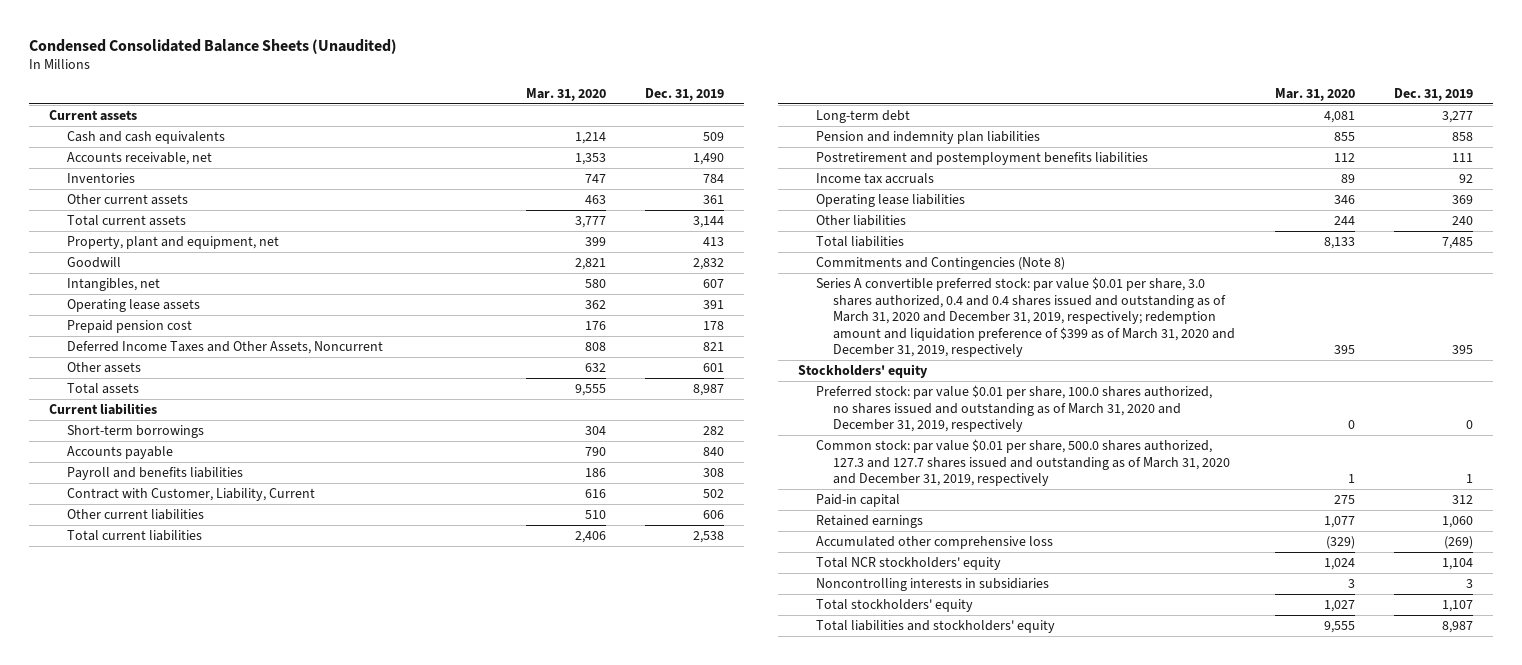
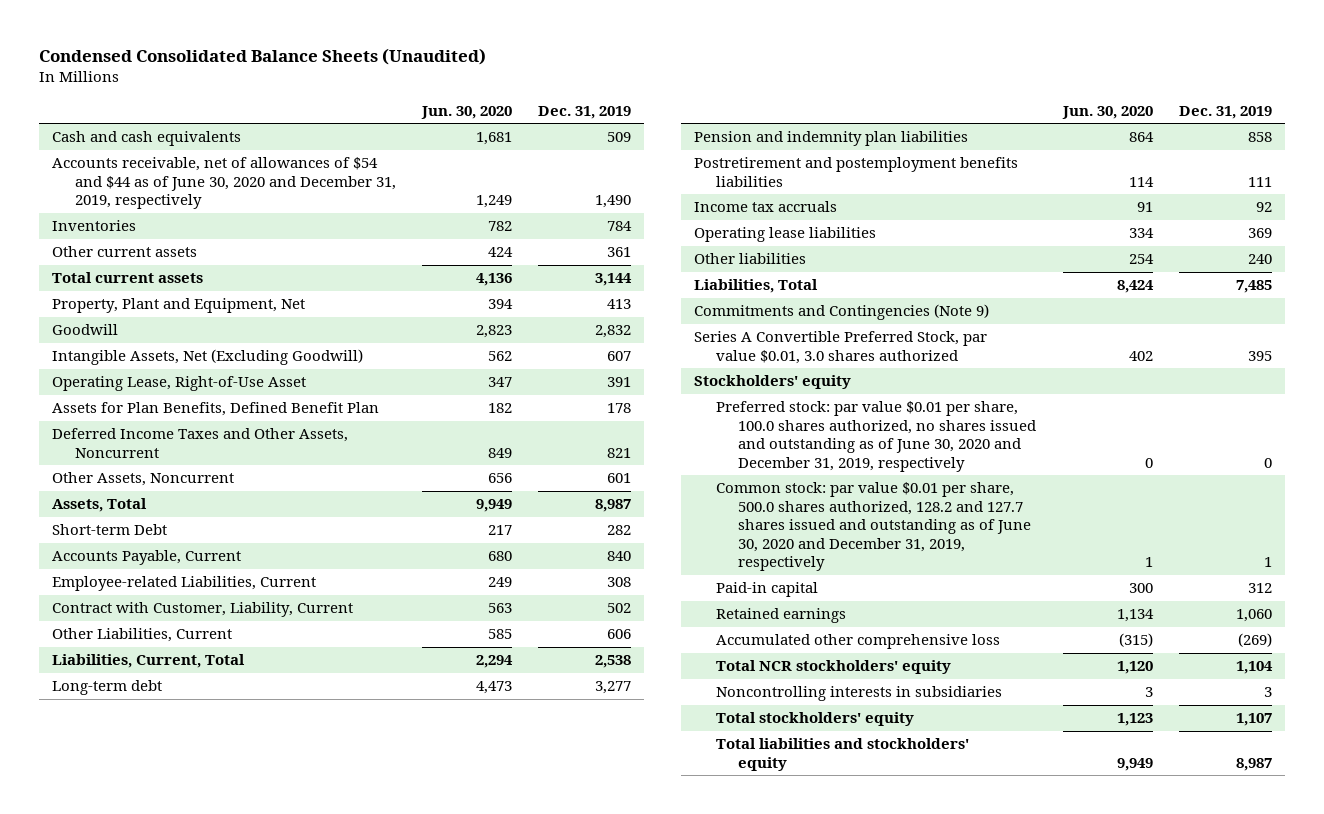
- | Mar. 31, 2020 | Dec. 31, 2019
+ | Jun. 30, 2020 | Dec. 31, 2019
- Current assets
- Accounts receivable, net | 1,353 | 1,490
+ Accounts receivable, net of allowances of $54 and $44 as of June 30, 2020 and December 31, 2019, respectively | 1,249 | 1,490
- Property, plant and equipment, net | 399 | 413
+ Property, Plant and Equipment, Net | 394 | 413
- Intangibles, net | 580 | 607
- Operating lease assets | 362 | 391
- Prepaid pension cost | 176 | 178
+ Intangible Assets, Net (Excluding Goodwill) | 562 | 607
+ Operating Lease, Right-of-Use Asset | 347 | 391
+ Assets for Plan Benefits, Defined Benefit Plan | 182 | 178
- Other assets | 632 | 601
- Total assets | 9,555 | 8,987
- Current liabilities
- Short-term borrowings | 304 | 282
- Accounts payable | 790 | 840
- Payroll and benefits liabilities | 186 | 308
+ Other Assets, Noncurrent | 656 | 601
+ Assets, Total | 9,949 | 8,987
+ Short-term Debt | 217 | 282
+ Accounts Payable, Current | 680 | 840
+ Employee-related Liabilities, Current | 249 | 308
- Other current liabilities | 510 | 606
- Total current liabilities | 2,406 | 2,538
+ Other Liabilities, Current | 585 | 606
+ Liabilities, Current, Total | 2,294 | 2,538
- Total liabilities | 8,133 | 7,485
- Commitments and Contingencies (Note 8)
- Series A convertible preferred stock: par value $0.01 per share, 3.0 shares authorized, 0.4 and 0.4 shares issued and outstanding as of March 31, 2020 and December 31, 2019, respectively; redemption amount and liquidation preference of $399 as of March 31, 2020 and December 31, 2019, respectively | 395 | 395
+ Liabilities, Total | 8,424 | 7,485
+ Commitments and Contingencies (Note 9)
+ Series A Convertible Preferred Stock, par value $0.01, 3.0 shares authorized | 402 | 395
- Preferred stock: par value $0.01 per share, 100.0 shares authorized, no shares issued and outstanding as of March 31, 2020 and December 31, 2019, respectively | 0 | 0
- Common stock: par value $0.01 per share, 500.0 shares authorized, 127.3 and 127.7 shares issued and outstanding as of March 31, 2020 and December 31, 2019, respectively | 1 | 1
+ Preferred stock: par value $0.01 per share, 100.0 shares authorized, no shares issued and outstanding as of June 30, 2020 and December 31, 2019, respectively | 0 | 0
+ Common stock: par value $0.01 per share, 500.0 shares authorized, 128.2 and 127.7 shares issued and outstanding as of June 30, 2020 and December 31, 2019, respectively | 1 | 1

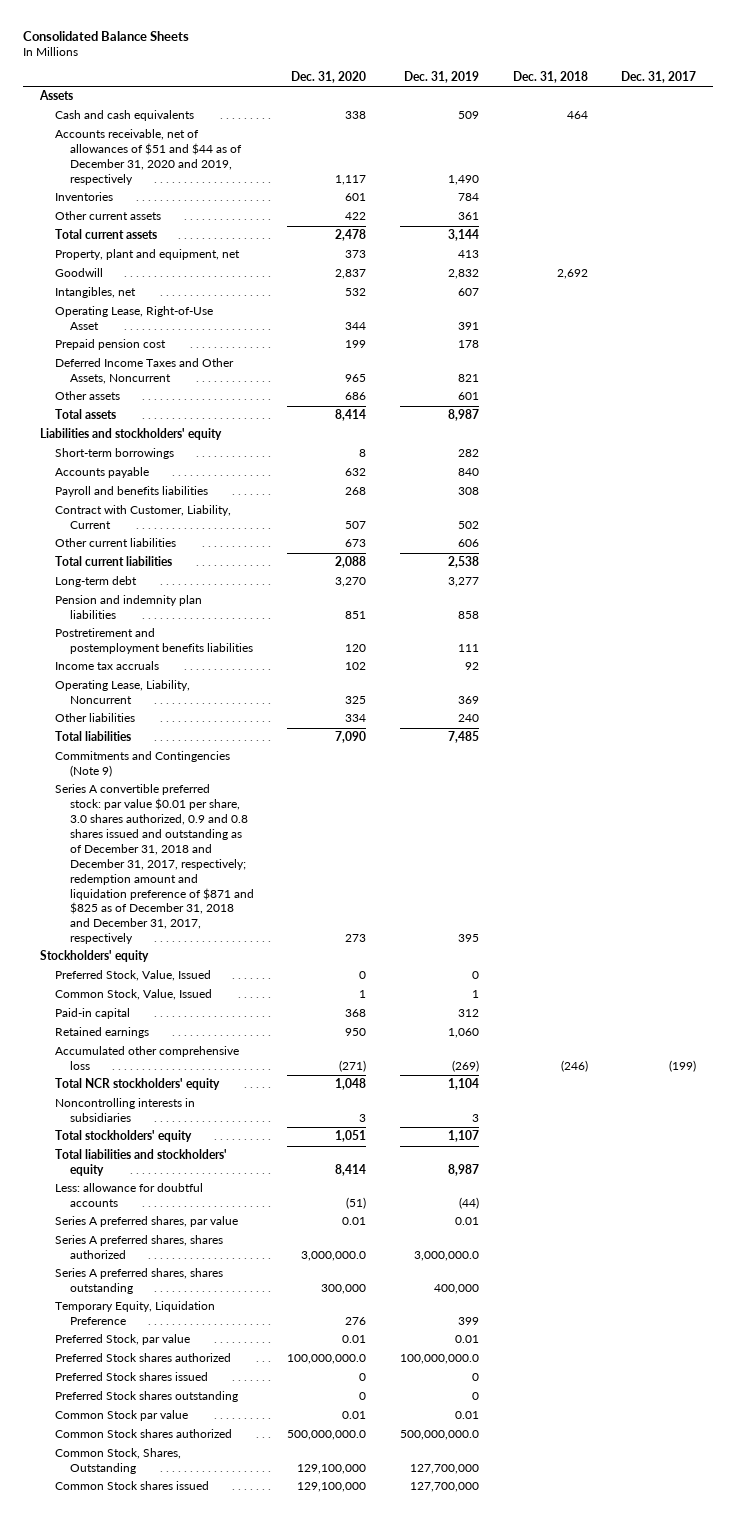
- Condensed Consolidated Balance Sheets (Unaudited)
+ Consolidated Balance Sheets
- | Jun. 30, 2020 | Dec. 31, 2019
+ | Dec. 31, 2020 | Dec. 31, 2019 | Dec. 31, 2018 | Dec. 31, 2017
+ Assets
- Accounts receivable, net of allowances of $54 and $44 as of June 30, 2020 and December 31, 2019, respectively | 1,249 | 1,490
+ Accounts receivable, net of allowances of $51 and $44 as of December 31, 2020 and 2019, respectively | 1,117 | 1,490 | |
- Property, Plant and Equipment, Net | 394 | 413
+ Property, plant and equipment, net | 373 | 413 | |
- Intangible Assets, Net (Excluding Goodwill) | 562 | 607
+ Intangibles, net | 532 | 607 | |
- Assets for Plan Benefits, Defined Benefit Plan | 182 | 178
+ Prepaid pension cost | 199 | 178 | |
- Other Assets, Noncurrent | 656 | 601
- Assets, Total | 9,949 | 8,987
- Short-term Debt | 217 | 282
- Accounts Payable, Current | 680 | 840
- Employee-related Liabilities, Current | 249 | 308
+ Other assets | 686 | 601 | |
+ Total assets | 8,414 | 8,987 | |
+ Liabilities and stockholders' equity
+ Short-term borrowings | 8 | 282 | |
+ Accounts payable | 632 | 840 | |
+ Payroll and benefits liabilities | 268 | 308 | |
- Other Liabilities, Current | 585 | 606
- Liabilities, Current, Total | 2,294 | 2,538
+ Other current liabilities | 673 | 606 | |
+ Total current liabilities | 2,088 | 2,538 | |
- Operating lease liabilities | 334 | 369
+ Operating Lease, Liability, Noncurrent | 325 | 369 | |
- Liabilities, Total | 8,424 | 7,485
+ Total liabilities | 7,090 | 7,485 | |
- Series A Convertible Preferred Stock, par value $0.01, 3.0 shares authorized | 402 | 395
+ Series A convertible preferred stock: par value $0.01 per share, 3.0 shares authorized, 0.9 and 0.8 shares issued and outstanding as of December 31, 2018 and December 31, 2017, respectively; redemption amount and liquidation preference of $871 and $825 as of December 31, 2018 and December 31, 2017, respectively | 273 | 395 | |
- Preferred stock: par value $0.01 per share, 100.0 shares authorized, no shares issued and outstanding as of June 30, 2020 and December 31, 2019, respectively | 0 | 0
- Common stock: par value $0.01 per share, 500.0 shares authorized, 128.2 and 127.7 shares issued and outstanding as of June 30, 2020 and December 31, 2019, respectively | 1 | 1
+ Preferred Stock, Value, Issued | 0 | 0 | |
+ Common Stock, Value, Issued | 1 | 1 | |
+ Less: allowance for doubtful accounts | (51) | (44) | |
+ Series A preferred shares, par value | 0.01 | 0.01 | |
+ Series A preferred shares, shares authorized | 3,000,000.0 | 3,000,000.0 | |
+ Series A preferred shares, shares outstanding | 300,000 | 400,000 | |
+ Temporary Equity, Liquidation Preference | 276 | 399 | |
+ Preferred Stock, par value | 0.01 | 0.01 | |
+ Preferred Stock shares authorized | 100,000,000.0 | 100,000,000.0 | |
+ Preferred Stock shares issued | 0 | 0 | |
+ Preferred Stock shares outstanding | 0 | 0 | |
+ Common Stock par value | 0.01 | 0.01 | |
+ Common Stock shares authorized | 500,000,000.0 | 500,000,000.0 | |
+ Common Stock, Shares, Outstanding | 129,100,000 | 127,700,000 | |
+ Common Stock shares issued | 129,100,000 | 127,700,000 | |

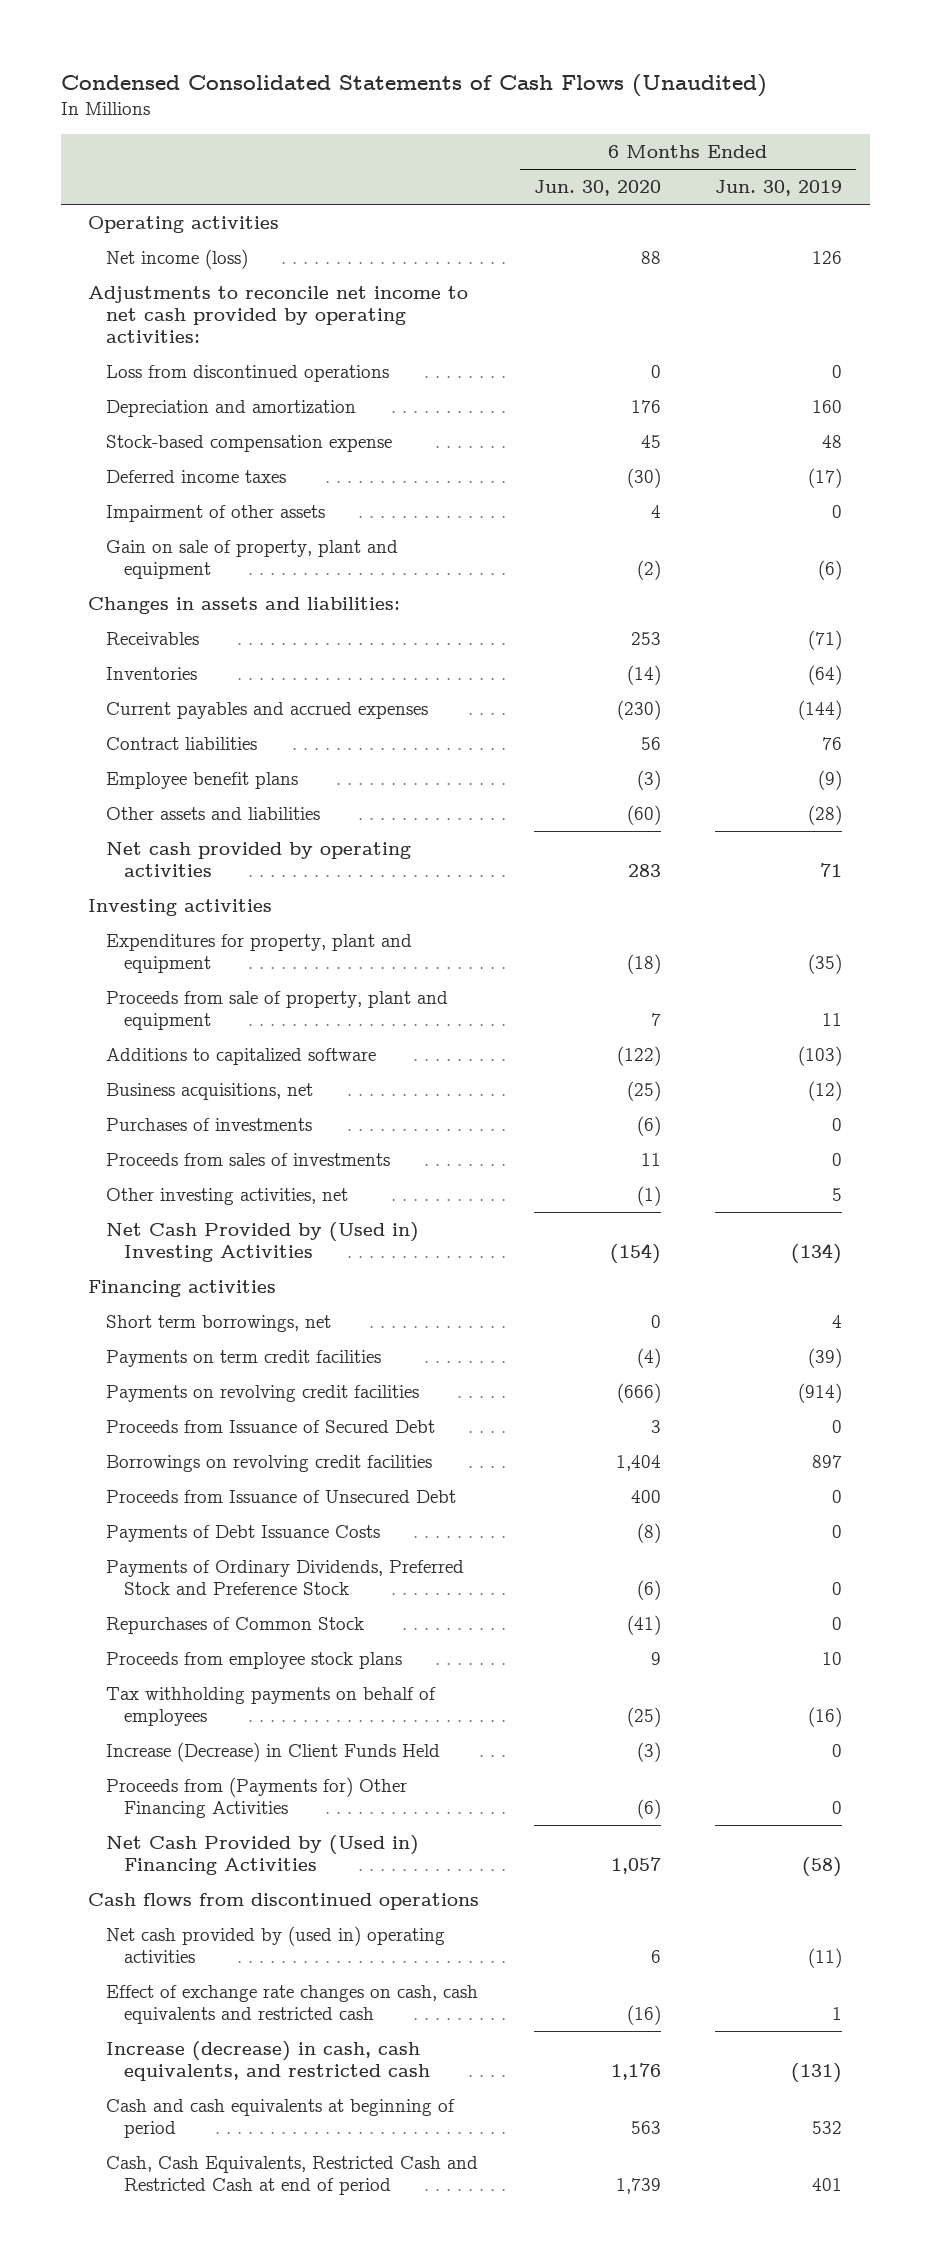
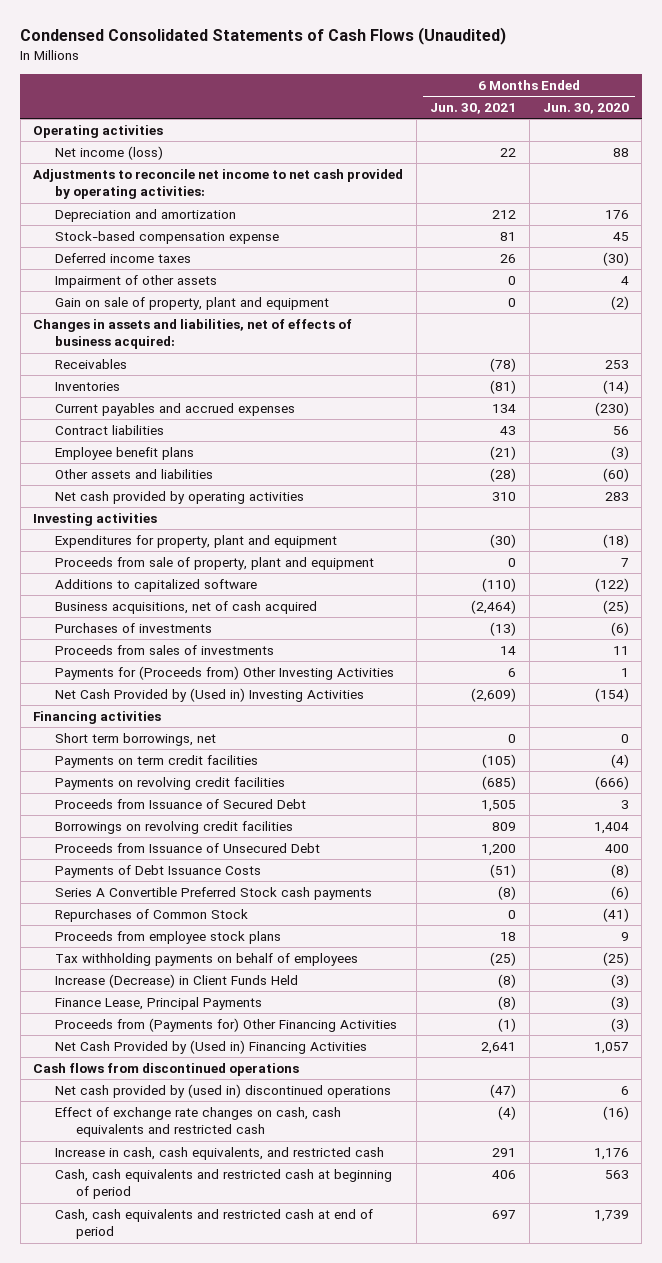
- | 6 Months Ended Jun. 30, 2020 | 6 Months Ended Jun. 30, 2019
+ | 6 Months Ended Jun. 30, 2021 | 6 Months Ended Jun. 30, 2020
- Loss from discontinued operations | 0 | 0
- Changes in assets and liabilities:
+ Changes in assets and liabilities, net of effects of business acquired:
- Business acquisitions, net | (25) | (12)
+ Business acquisitions, net of cash acquired | (2,464) | (25)
- Other investing activities, net | (1) | 5
+ Payments for (Proceeds from) Other Investing Activities | 6 | 1
- Payments of Ordinary Dividends, Preferred Stock and Preference Stock | (6) | 0
+ Series A Convertible Preferred Stock cash payments | (8) | (6)
- Proceeds from (Payments for) Other Financing Activities | (6) | 0
+ Finance Lease, Principal Payments | (8) | (3)
+ Proceeds from (Payments for) Other Financing Activities | (1) | (3)
- Net cash provided by (used in) operating activities | 6 | (11)
+ Net cash provided by (used in) discontinued operations | (47) | 6
- Increase (decrease) in cash, cash equivalents, and restricted cash | 1,176 | (131)
- Cash and cash equivalents at beginning of period | 563 | 532
- Cash, Cash Equivalents, Restricted Cash and Restricted Cash at end of period | 1,739 | 401
+ Increase in cash, cash equivalents, and restricted cash | 291 | 1,176
+ Cash, cash equivalents and restricted cash at beginning of period | 406 | 563
+ Cash, cash equivalents and restricted cash at end of period | 697 | 1,739

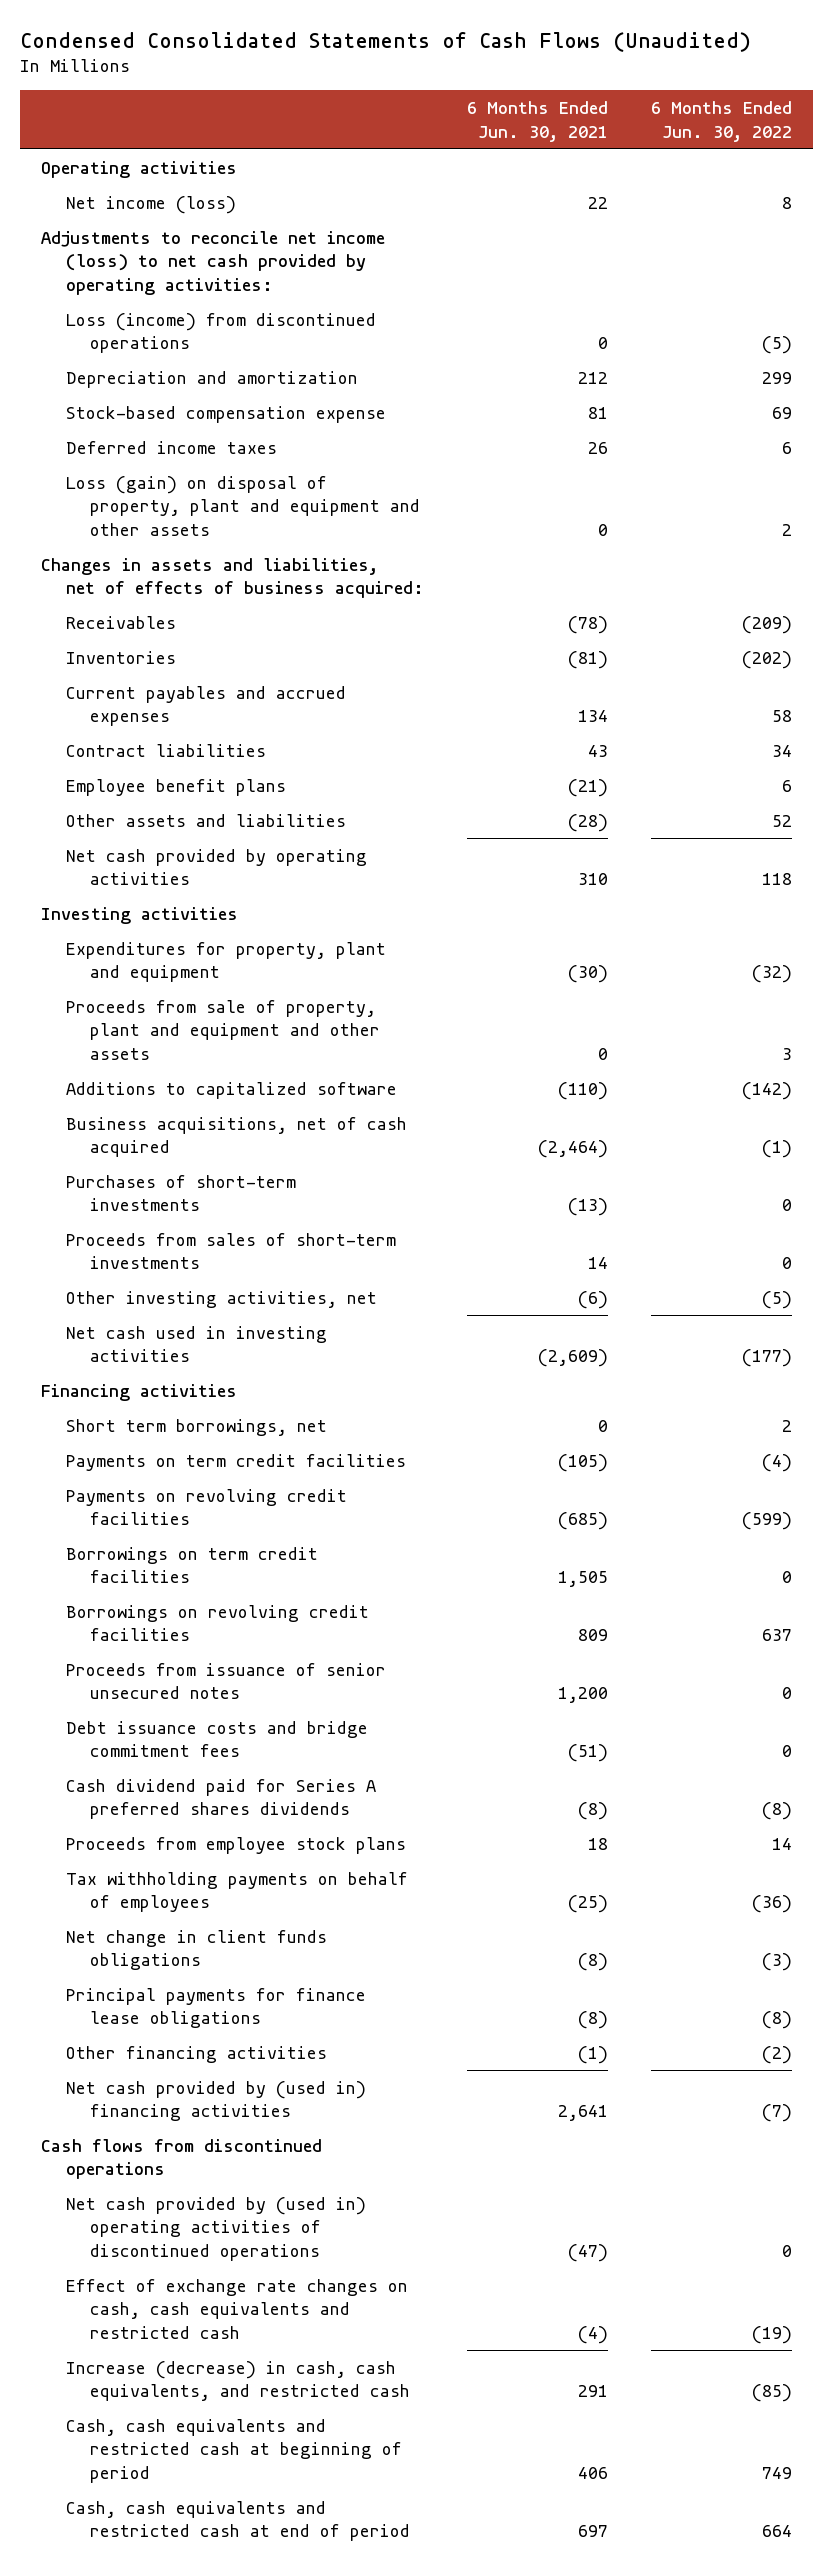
- | 6 Months Ended Jun. 30, 2021 | 6 Months Ended Jun. 30, 2020
+ | 6 Months Ended Jun. 30, 2021 | 6 Months Ended Jun. 30, 2022
- Adjustments to reconcile net income to net cash provided by operating activities:
+ Adjustments to reconcile net income (loss) to net cash provided by operating activities:
+ Loss (income) from discontinued operations | 0 | (5)
- Impairment of other assets | 0 | 4
- Gain on sale of property, plant and equipment | 0 | (2)
+ Loss (gain) on disposal of property, plant and equipment and other assets | 0 | 2
- Proceeds from sale of property, plant and equipment | 0 | 7
+ Proceeds from sale of property, plant and equipment and other assets | 0 | 3
- Purchases of investments | (13) | (6)
- Proceeds from sales of investments | 14 | 11
- Payments for (Proceeds from) Other Investing Activities | 6 | 1
- Net Cash Provided by (Used in) Investing Activities | (2,609) | (154)
+ Purchases of short-term investments | (13) | 0
+ Proceeds from sales of short-term investments | 14 | 0
+ Other investing activities, net | (6) | (5)
+ Net cash used in investing activities | (2,609) | (177)
- Proceeds from Issuance of Secured Debt | 1,505 | 3
+ Borrowings on term credit facilities | 1,505 | 0
- Proceeds from Issuance of Unsecured Debt | 1,200 | 400
- Payments of Debt Issuance Costs | (51) | (8)
- Series A Convertible Preferred Stock cash payments | (8) | (6)
- Repurchases of Common Stock | 0 | (41)
+ Proceeds from issuance of senior unsecured notes | 1,200 | 0
+ Debt issuance costs and bridge commitment fees | (51) | 0
+ Cash dividend paid for Series A preferred shares dividends | (8) | (8)
- Increase (Decrease) in Client Funds Held | (8) | (3)
- Finance Lease, Principal Payments | (8) | (3)
- Proceeds from (Payments for) Other Financing Activities | (1) | (3)
- Net Cash Provided by (Used in) Financing Activities | 2,641 | 1,057
+ Net change in client funds obligations | (8) | (3)
+ Principal payments for finance lease obligations | (8) | (8)
+ Other financing activities | (1) | (2)
+ Net cash provided by (used in) financing activities | 2,641 | (7)
- Net cash provided by (used in) discontinued operations | (47) | 6
+ Net cash provided by (used in) operating activities of discontinued operations | (47) | 0
- Increase in cash, cash equivalents, and restricted cash | 291 | 1,176
+ Increase (decrease) in cash, cash equivalents, and restricted cash | 291 | (85)

